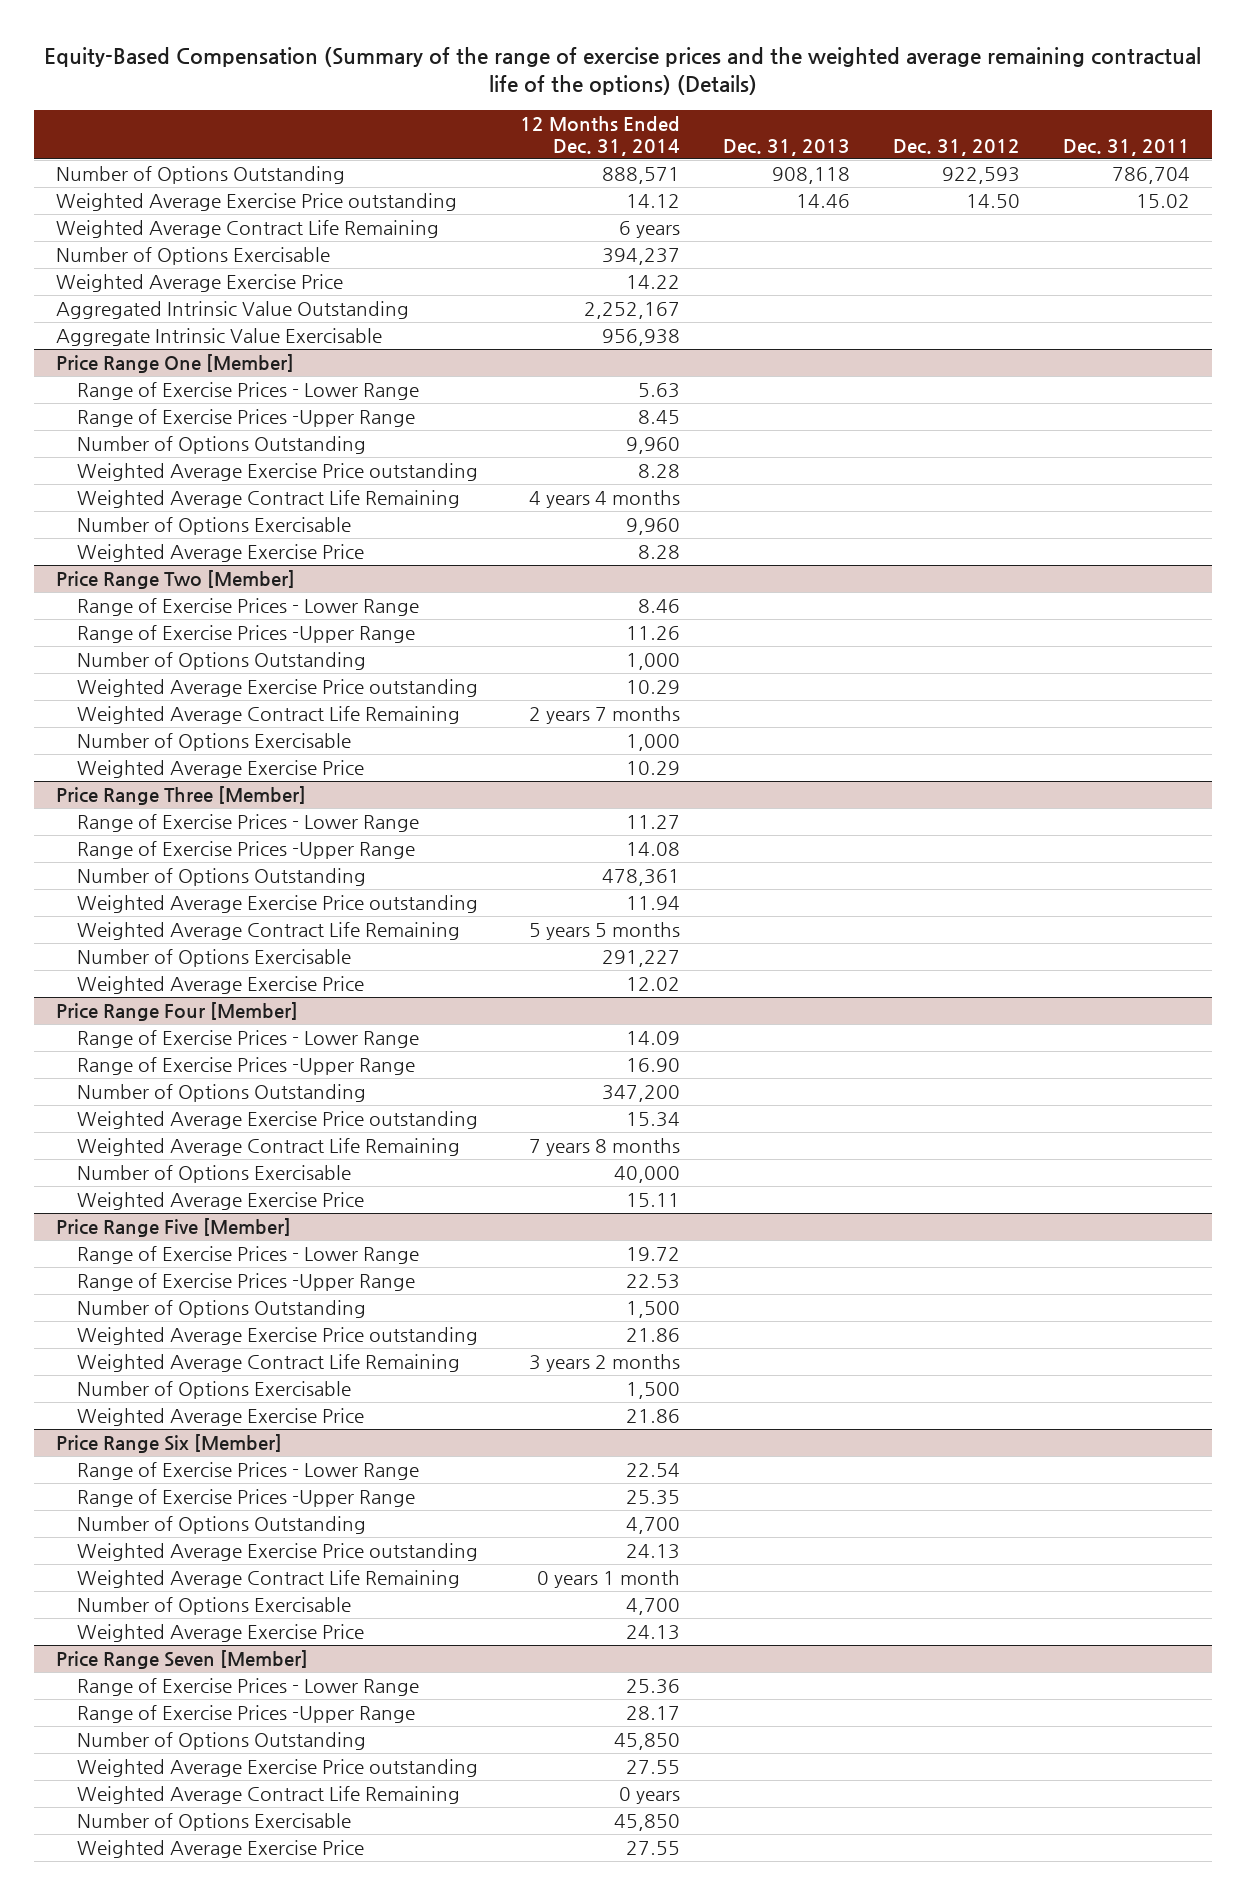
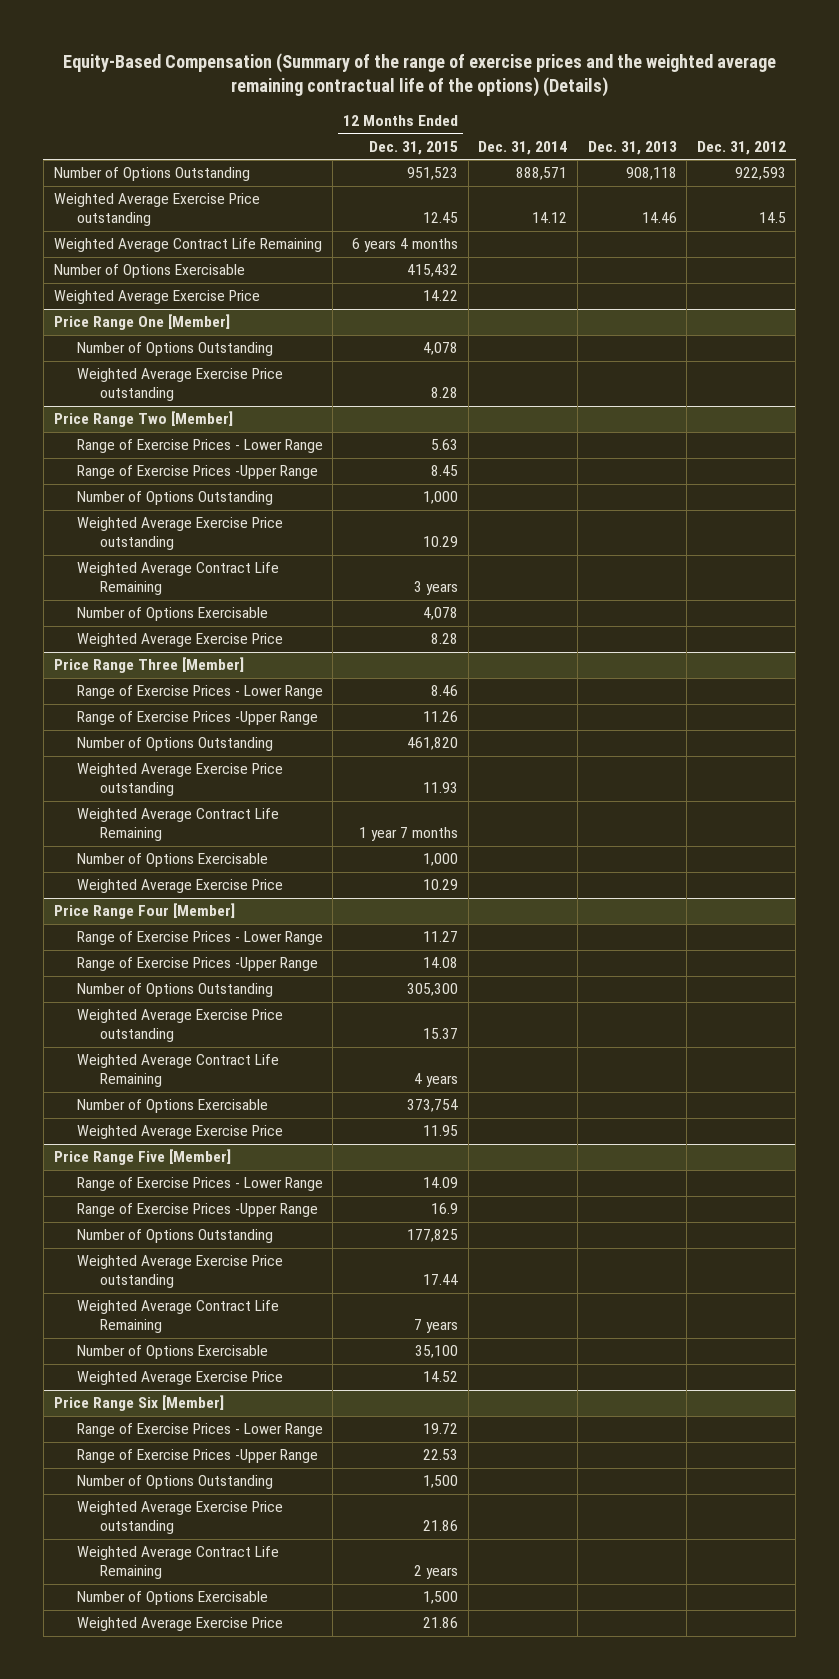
- | 12 Months Ended Dec. 31, 2014 | Dec. 31, 2013 | Dec. 31, 2012 | Dec. 31, 2011
+ | 12 Months Ended Dec. 31, 2015 | Dec. 31, 2014 | Dec. 31, 2013 | Dec. 31, 2012
- Weighted Average Exercise Price outstanding | 14.12 | 14.46 | 14.50 | 15.02
+ Weighted Average Exercise Price outstanding | 12.45 | 14.12 | 14.46 | 14.5
- Aggregated Intrinsic Value Outstanding | 2,252,167 | | |
- Aggregate Intrinsic Value Exercisable | 956,938 | | |
@ Price Range One [Member]
- Range of Exercise Prices - Lower Range | 5.63 | | |
- Range of Exercise Prices -Upper Range | 8.45 | | |
- Weighted Average Contract Life Remaining | 4 years 4 months | | |
- Number of Options Exercisable | 9,960 | | |
- Weighted Average Exercise Price | 8.28 | | |
- Price Range Seven [Member]
- Range of Exercise Prices - Lower Range | 25.36 | | |
- Range of Exercise Prices -Upper Range | 28.17 | | |
- Number of Options Outstanding | 45,850 | | |
- Weighted Average Exercise Price outstanding | 27.55 | | |
- Weighted Average Contract Life Remaining | 0 years | | |
- Number of Options Exercisable | 45,850 | | |
- Weighted Average Exercise Price | 27.55 | | |

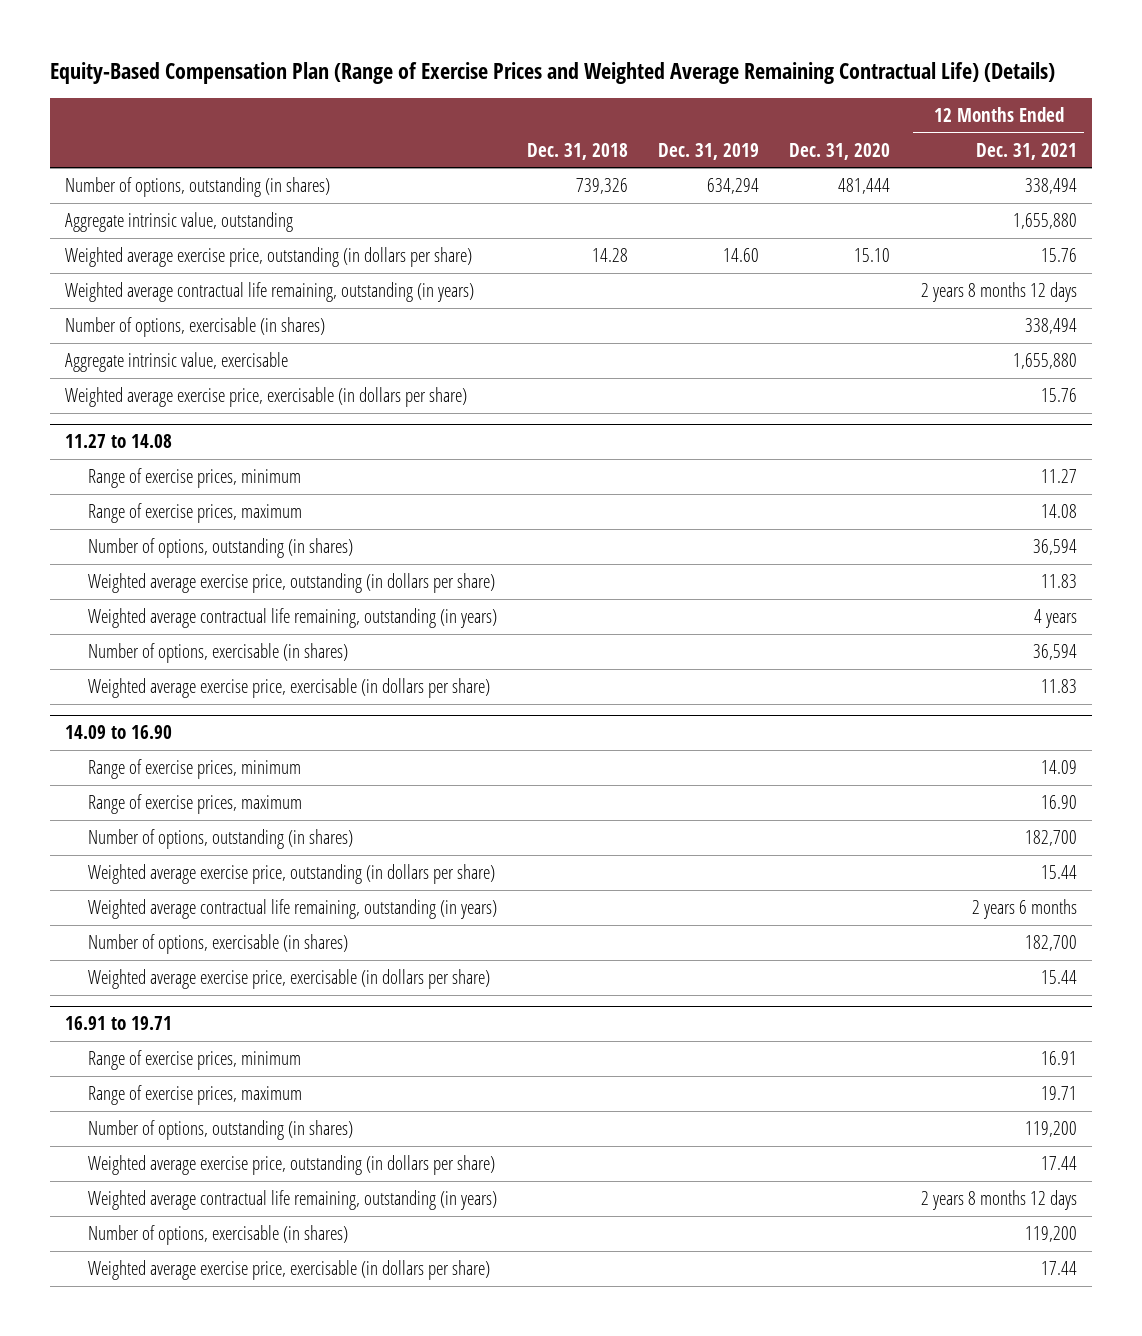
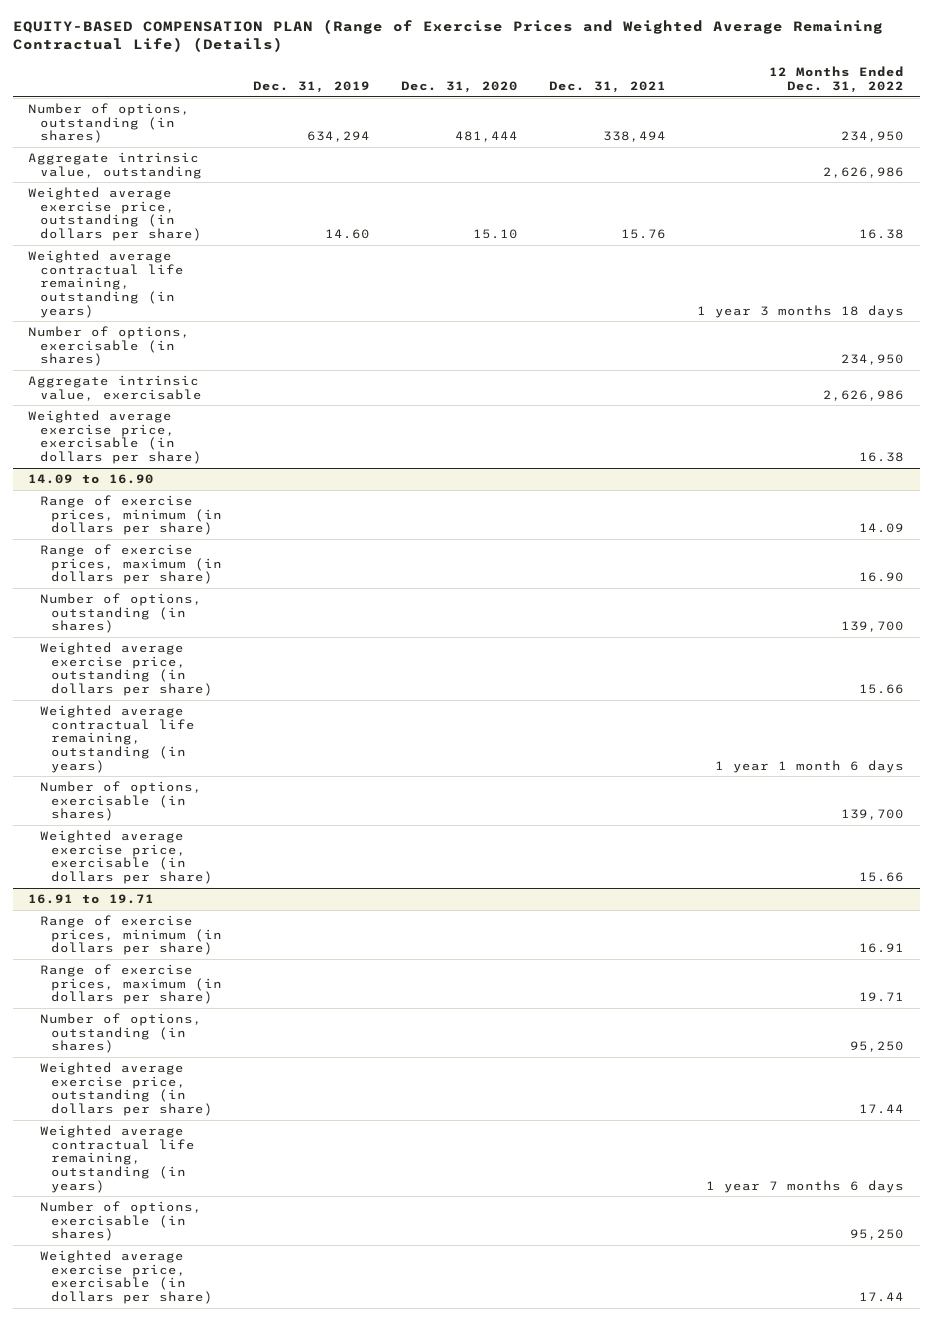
- Equity-Based Compensation Plan (Range of Exercise Prices and Weighted Average Remaining Contractual Life) (Details)
+ EQUITY-BASED COMPENSATION PLAN (Range of Exercise Prices and Weighted Average Remaining Contractual Life) (Details)
- | Dec. 31, 2018 | Dec. 31, 2019 | Dec. 31, 2020 | 12 Months Ended Dec. 31, 2021
+ | Dec. 31, 2019 | Dec. 31, 2020 | Dec. 31, 2021 | 12 Months Ended Dec. 31, 2022
- 11.27 to 14.08
- Range of exercise prices, minimum | | | | 11.27
- Range of exercise prices, maximum | | | | 14.08
- Number of options, outstanding (in shares) | | | | 36,594
- Weighted average exercise price, outstanding (in dollars per share) | | | | 11.83
- Weighted average contractual life remaining, outstanding (in years) | | | | 4 years
- Number of options, exercisable (in shares) | | | | 36,594
- Weighted average exercise price, exercisable (in dollars per share) | | | | 11.83
@ 14.09 to 16.90
- Range of exercise prices, minimum | | | | 14.09
- Range of exercise prices, maximum | | | | 16.90
+ Range of exercise prices, minimum (in dollars per share) | | | | 14.09
+ Range of exercise prices, maximum (in dollars per share) | | | | 16.90
@ 16.91 to 19.71
- Range of exercise prices, minimum | | | | 16.91
- Range of exercise prices, maximum | | | | 19.71
+ Range of exercise prices, minimum (in dollars per share) | | | | 16.91
+ Range of exercise prices, maximum (in dollars per share) | | | | 19.71

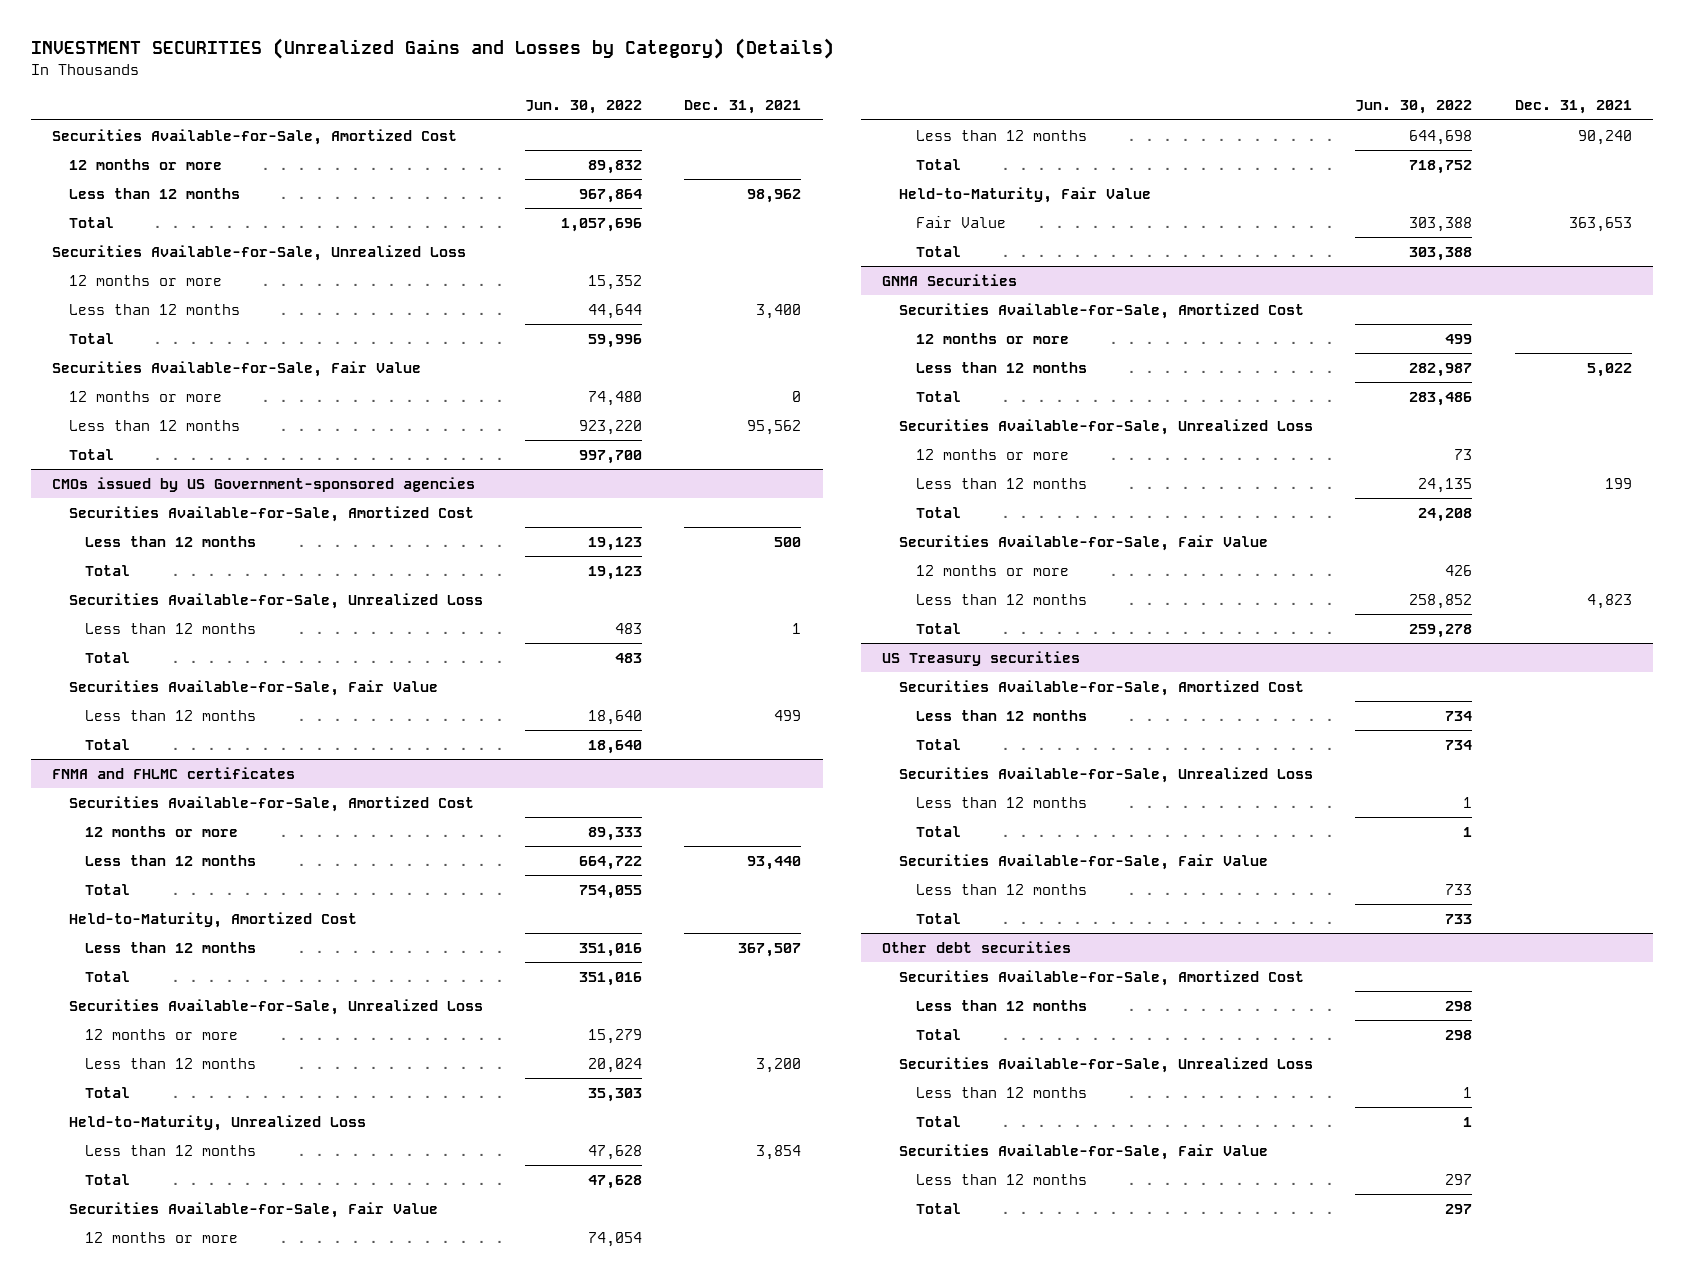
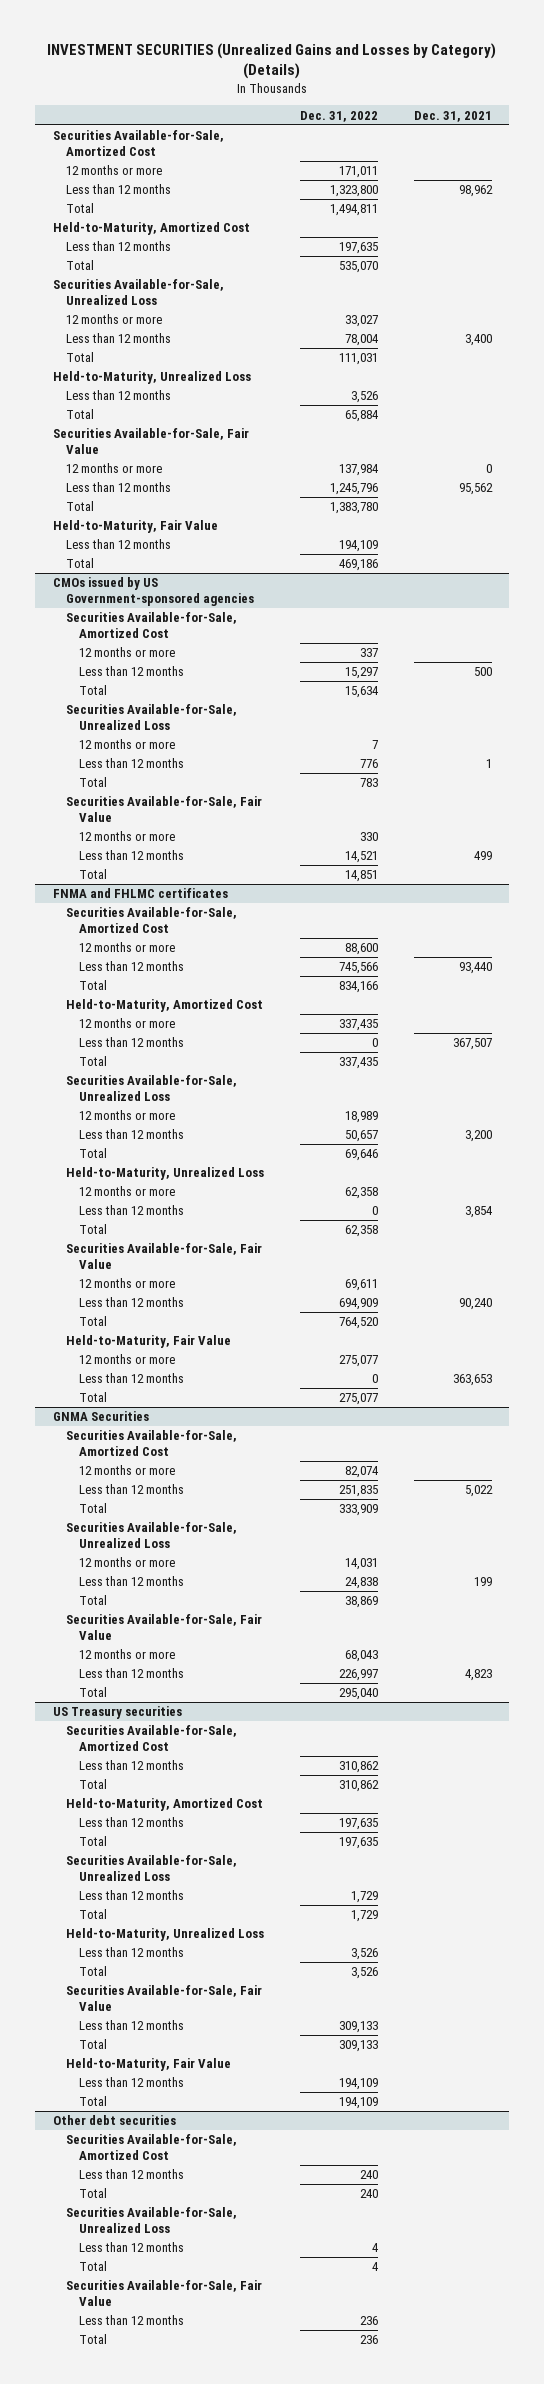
- | Jun. 30, 2022 | Dec. 31, 2021
+ | Dec. 31, 2022 | Dec. 31, 2021
+ Held-to-Maturity, Amortized Cost
+ Less than 12 months | 197,635 |
+ Total | 535,070 |
+ Held-to-Maturity, Unrealized Loss
+ Less than 12 months | 3,526 |
+ Total | 65,884 |
+ Held-to-Maturity, Fair Value
+ Less than 12 months | 194,109 |
+ Total | 469,186 |
@ CMOs issued by US Government-sponsored agencies
+ 12 months or more | 337 |
+ 12 months or more | 7 |
+ 12 months or more | 330 |
@ FNMA and FHLMC certificates
+ 12 months or more | 337,435 |
+ 12 months or more | 62,358 |
- Fair Value | 303,388 | 363,653
+ 12 months or more | 275,077 |
+ Less than 12 months | 0 | 363,653
@ US Treasury securities
+ Held-to-Maturity, Amortized Cost
+ Less than 12 months | 197,635 |
+ Total | 197,635 |
+ Held-to-Maturity, Unrealized Loss
+ Less than 12 months | 3,526 |
+ Total | 3,526 |
+ Held-to-Maturity, Fair Value
+ Less than 12 months | 194,109 |
+ Total | 194,109 |

